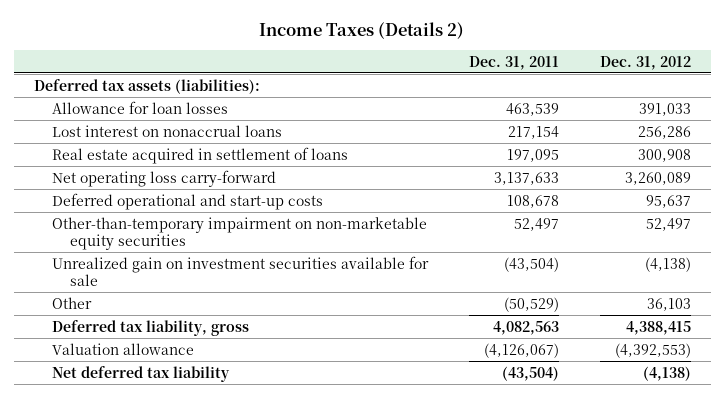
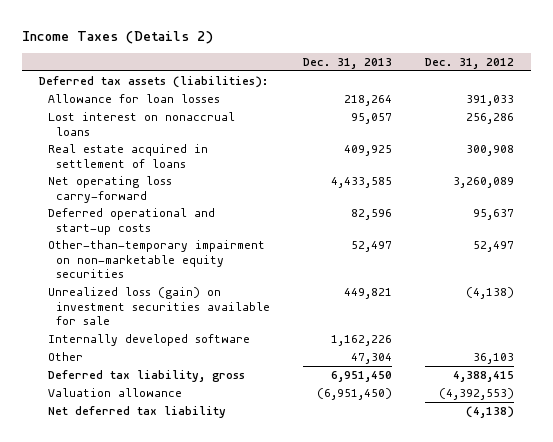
- | Dec. 31, 2011 | Dec. 31, 2012
+ | Dec. 31, 2013 | Dec. 31, 2012
- Unrealized gain on investment securities available for sale | (43,504) | (4,138)
+ Unrealized loss (gain) on investment securities available for sale | 449,821 | (4,138)
+ Internally developed software | 1,162,226 |

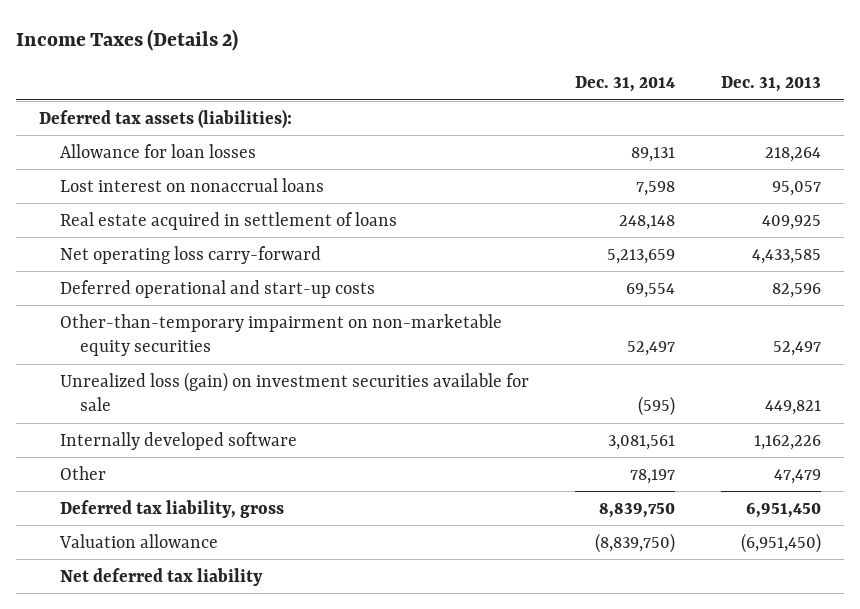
- | Dec. 31, 2013 | Dec. 31, 2012
+ | Dec. 31, 2014 | Dec. 31, 2013
- Other | 47,304 | 36,103
+ Other | 78,197 | 47,479

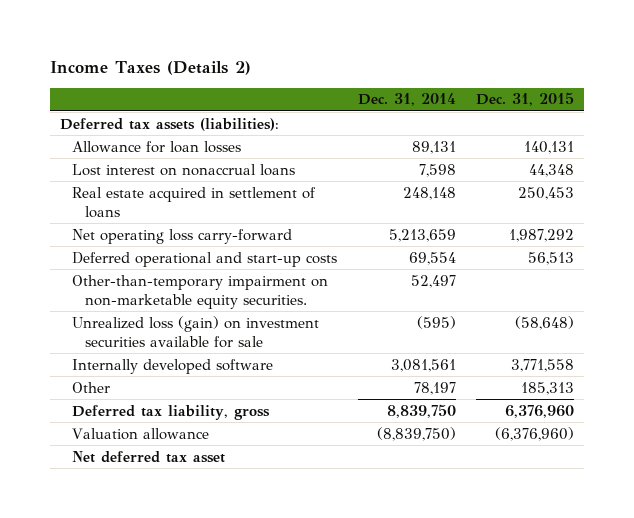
- | Dec. 31, 2014 | Dec. 31, 2013
+ | Dec. 31, 2014 | Dec. 31, 2015
- Other-than-temporary impairment on non-marketable equity securities | 52,497 | 52,497
+ Other-than-temporary impairment on non-marketable equity securities. | 52,497 |
- Net deferred tax liability
+ Net deferred tax asset

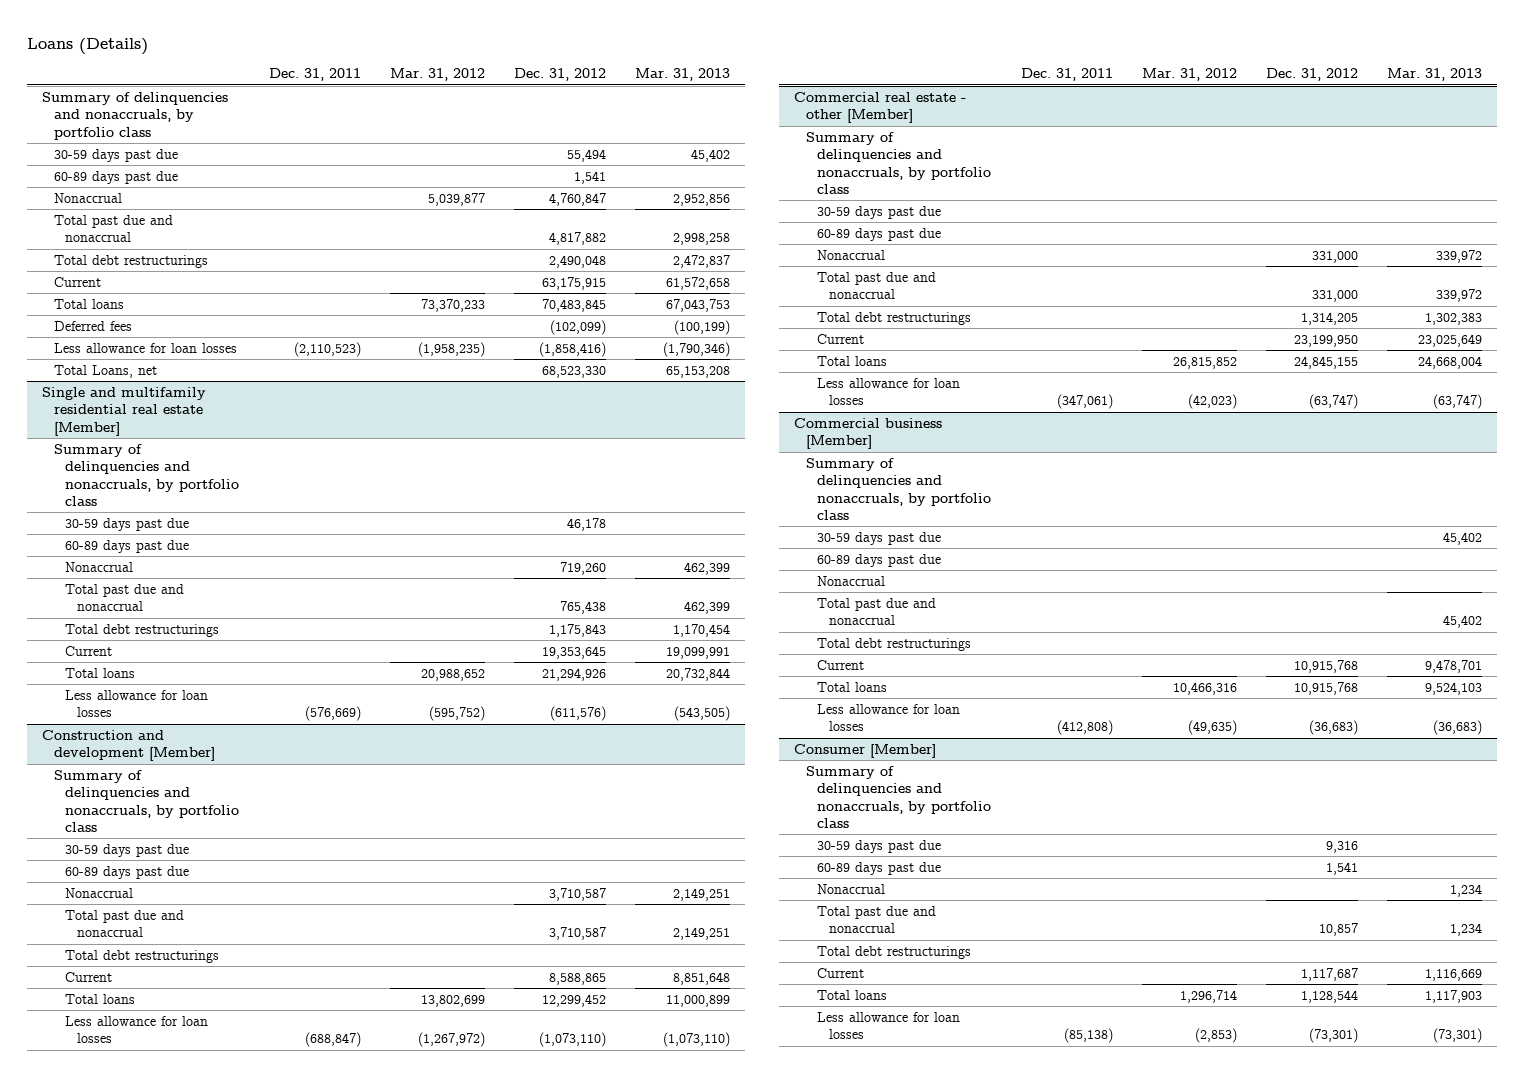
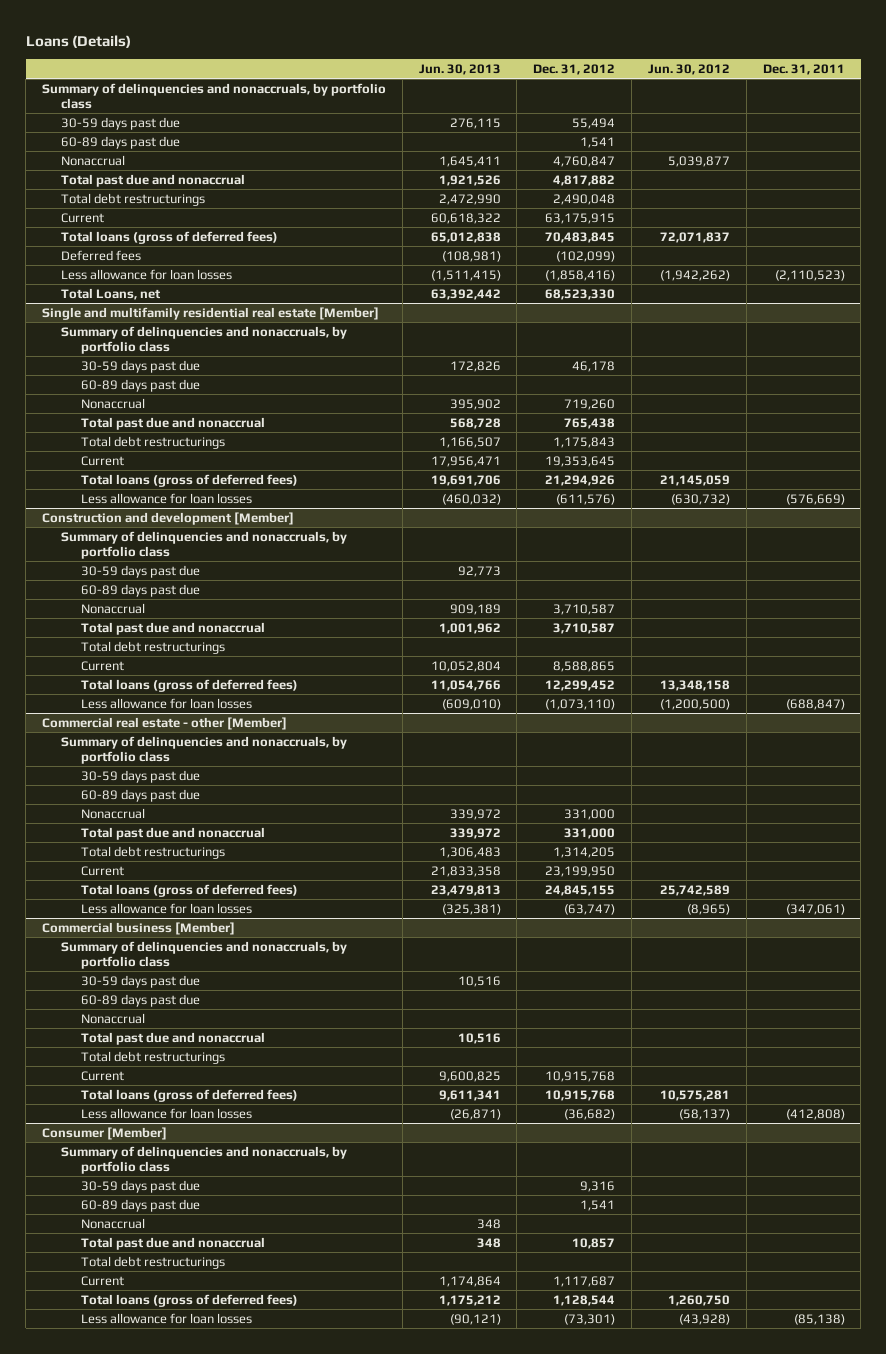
- | Dec. 31, 2011 | Mar. 31, 2012 | Dec. 31, 2012 | Mar. 31, 2013
+ | Jun. 30, 2013 | Dec. 31, 2012 | Jun. 30, 2012 | Dec. 31, 2011
- Total loans | | 73,370,233 | 70,483,845 | 67,043,753
+ Total loans (gross of deferred fees) | 65,012,838 | 70,483,845 | 72,071,837 |
@ Single and multifamily residential real estate [Member]
- Total loans | | 20,988,652 | 21,294,926 | 20,732,844
+ Total loans (gross of deferred fees) | 19,691,706 | 21,294,926 | 21,145,059 |
@ Construction and development [Member]
- Total loans | | 13,802,699 | 12,299,452 | 11,000,899
+ Total loans (gross of deferred fees) | 11,054,766 | 12,299,452 | 13,348,158 |
@ Commercial real estate - other [Member]
- Total loans | | 26,815,852 | 24,845,155 | 24,668,004
+ Total loans (gross of deferred fees) | 23,479,813 | 24,845,155 | 25,742,589 |
@ Commercial business [Member]
- Total loans | | 10,466,316 | 10,915,768 | 9,524,103
- Less allowance for loan losses | (412,808) | (49,635) | (36,683) | (36,683)
+ Total loans (gross of deferred fees) | 9,611,341 | 10,915,768 | 10,575,281 |
+ Less allowance for loan losses | (26,871) | (36,682) | (58,137) | (412,808)
@ Consumer [Member]
- Total loans | | 1,296,714 | 1,128,544 | 1,117,903
+ Total loans (gross of deferred fees) | 1,175,212 | 1,128,544 | 1,260,750 |

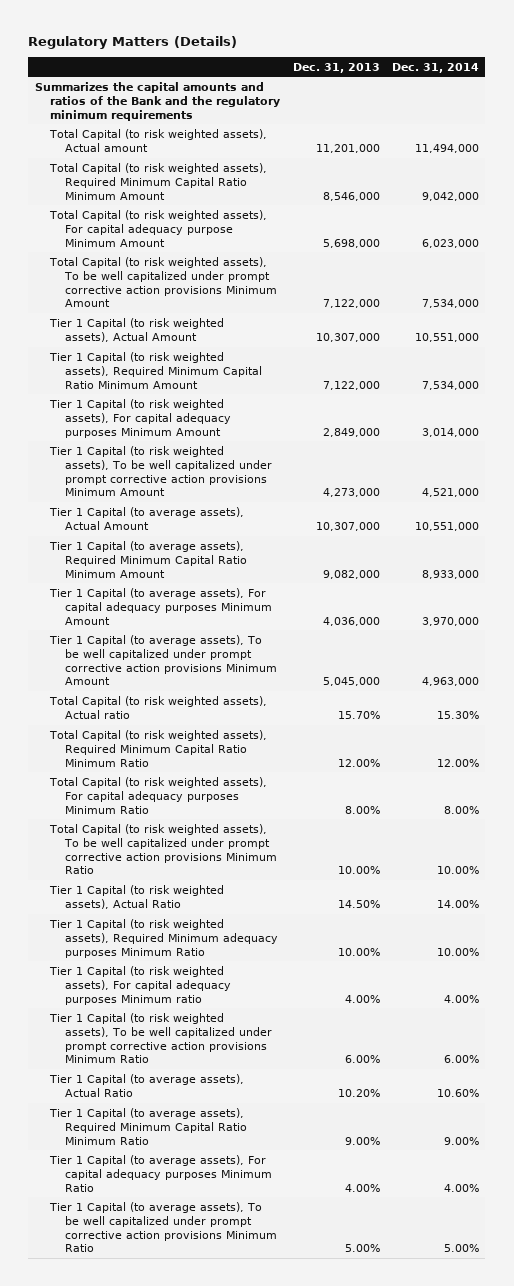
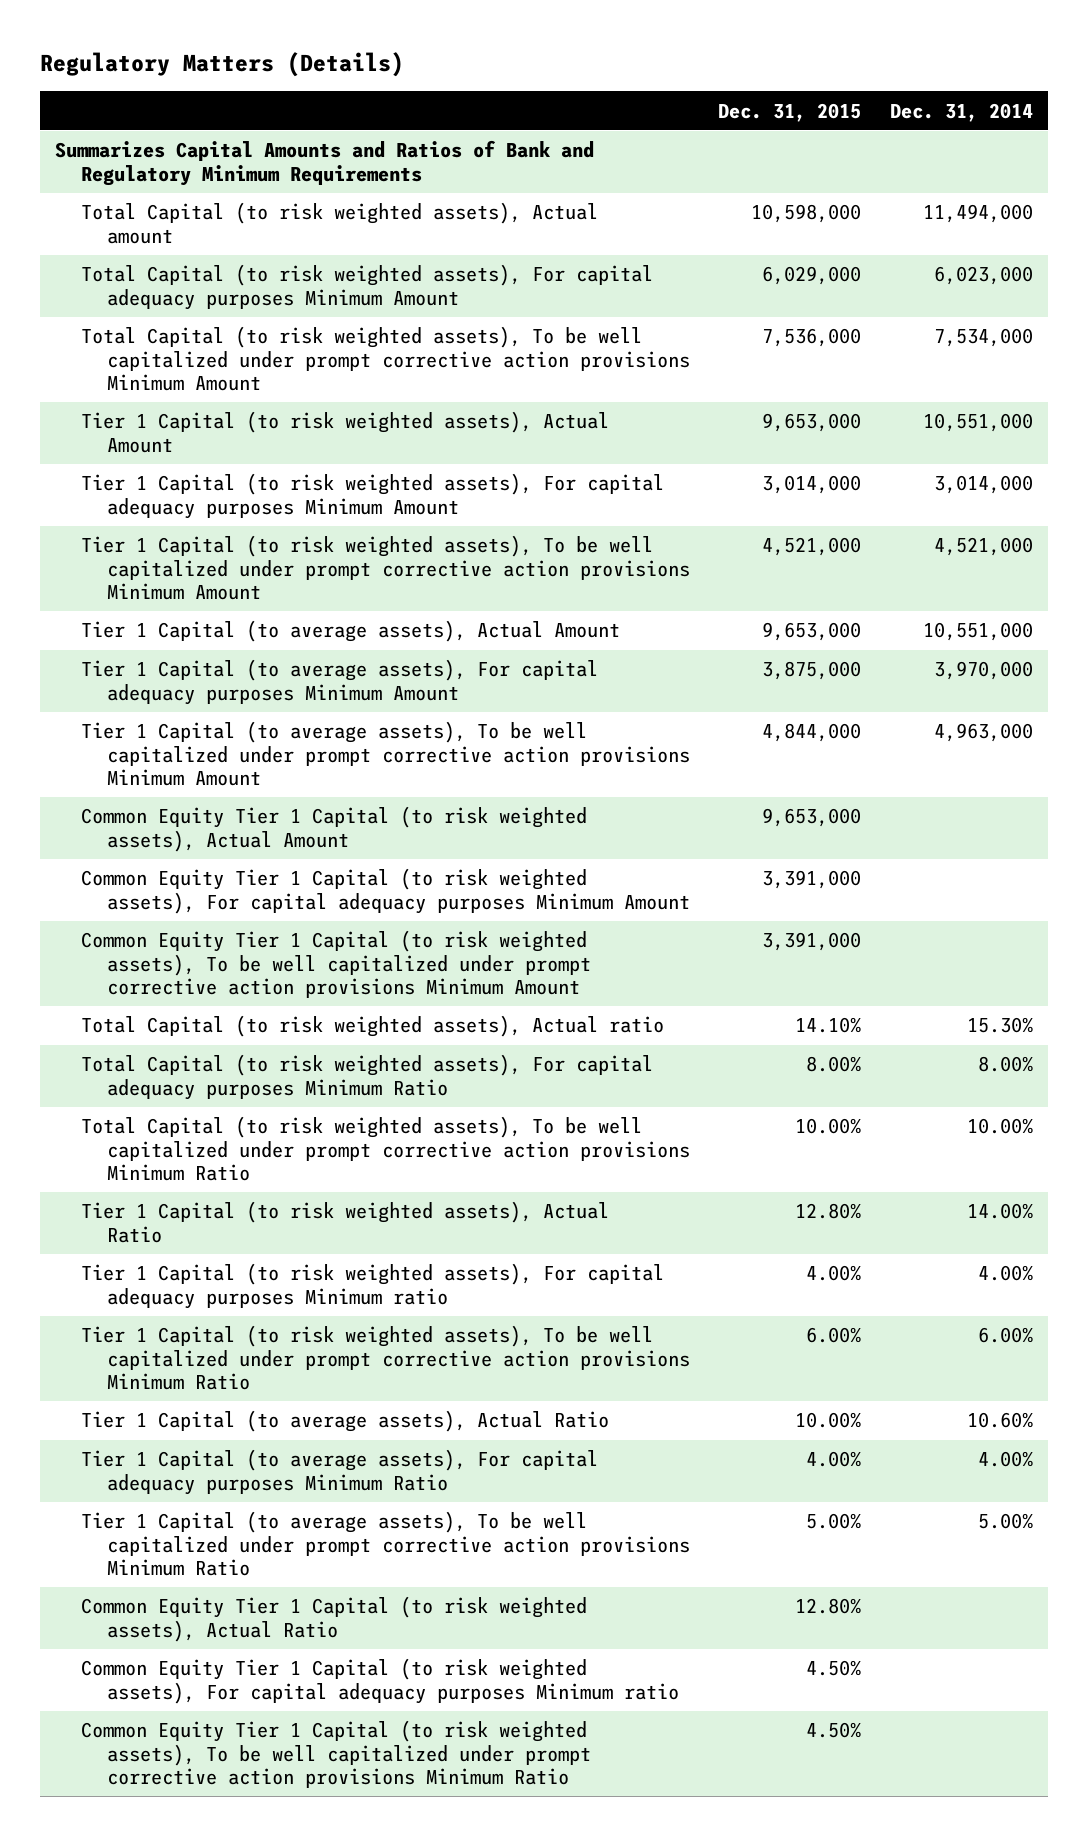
- | Dec. 31, 2013 | Dec. 31, 2014
+ | Dec. 31, 2015 | Dec. 31, 2014
- Summarizes the capital amounts and ratios of the Bank and the regulatory minimum requirements
+ Summarizes Capital Amounts and Ratios of Bank and Regulatory Minimum Requirements
- Total Capital (to risk weighted assets), Required Minimum Capital Ratio Minimum Amount | 8,546,000 | 9,042,000
- Total Capital (to risk weighted assets), For capital adequacy purpose Minimum Amount | 5,698,000 | 6,023,000
+ Total Capital (to risk weighted assets), For capital adequacy purposes Minimum Amount | 6,029,000 | 6,023,000
- Tier 1 Capital (to risk weighted assets), Required Minimum Capital Ratio Minimum Amount | 7,122,000 | 7,534,000
- Tier 1 Capital (to average assets), Required Minimum Capital Ratio Minimum Amount | 9,082,000 | 8,933,000
+ Common Equity Tier 1 Capital (to risk weighted assets), Actual Amount | 9,653,000 |
+ Common Equity Tier 1 Capital (to risk weighted assets), For capital adequacy purposes Minimum Amount | 3,391,000 |
+ Common Equity Tier 1 Capital (to risk weighted assets), To be well capitalized under prompt corrective action provisions Minimum Amount | 3,391,000 |
- Total Capital (to risk weighted assets), Required Minimum Capital Ratio Minimum Ratio | 12.00% | 12.00%
- Tier 1 Capital (to risk weighted assets), Required Minimum adequacy purposes Minimum Ratio | 10.00% | 10.00%
- Tier 1 Capital (to average assets), Required Minimum Capital Ratio Minimum Ratio | 9.00% | 9.00%
+ Common Equity Tier 1 Capital (to risk weighted assets), Actual Ratio | 12.80% |
+ Common Equity Tier 1 Capital (to risk weighted assets), For capital adequacy purposes Minimum ratio | 4.50% |
+ Common Equity Tier 1 Capital (to risk weighted assets), To be well capitalized under prompt corrective action provisions Minimum Ratio | 4.50% |

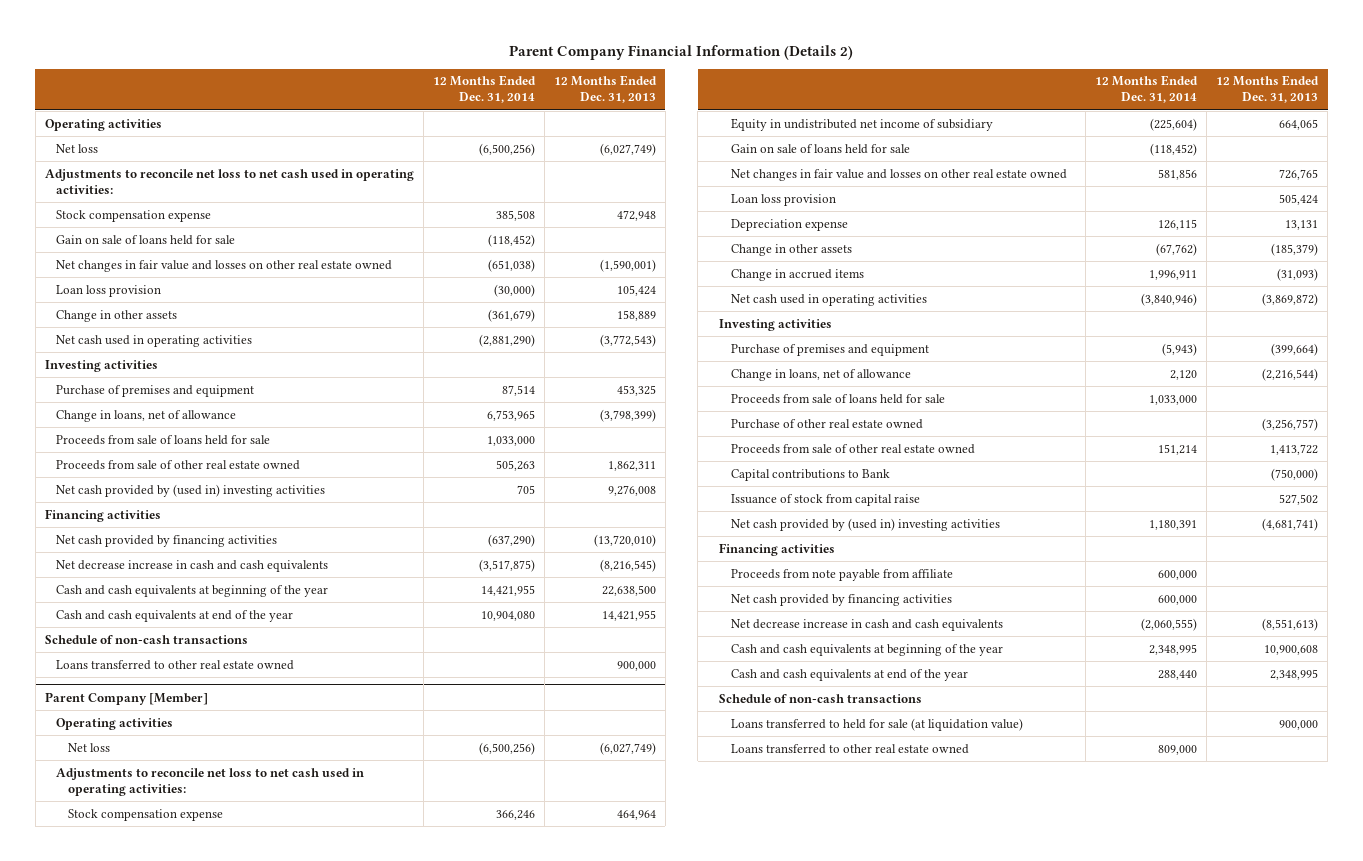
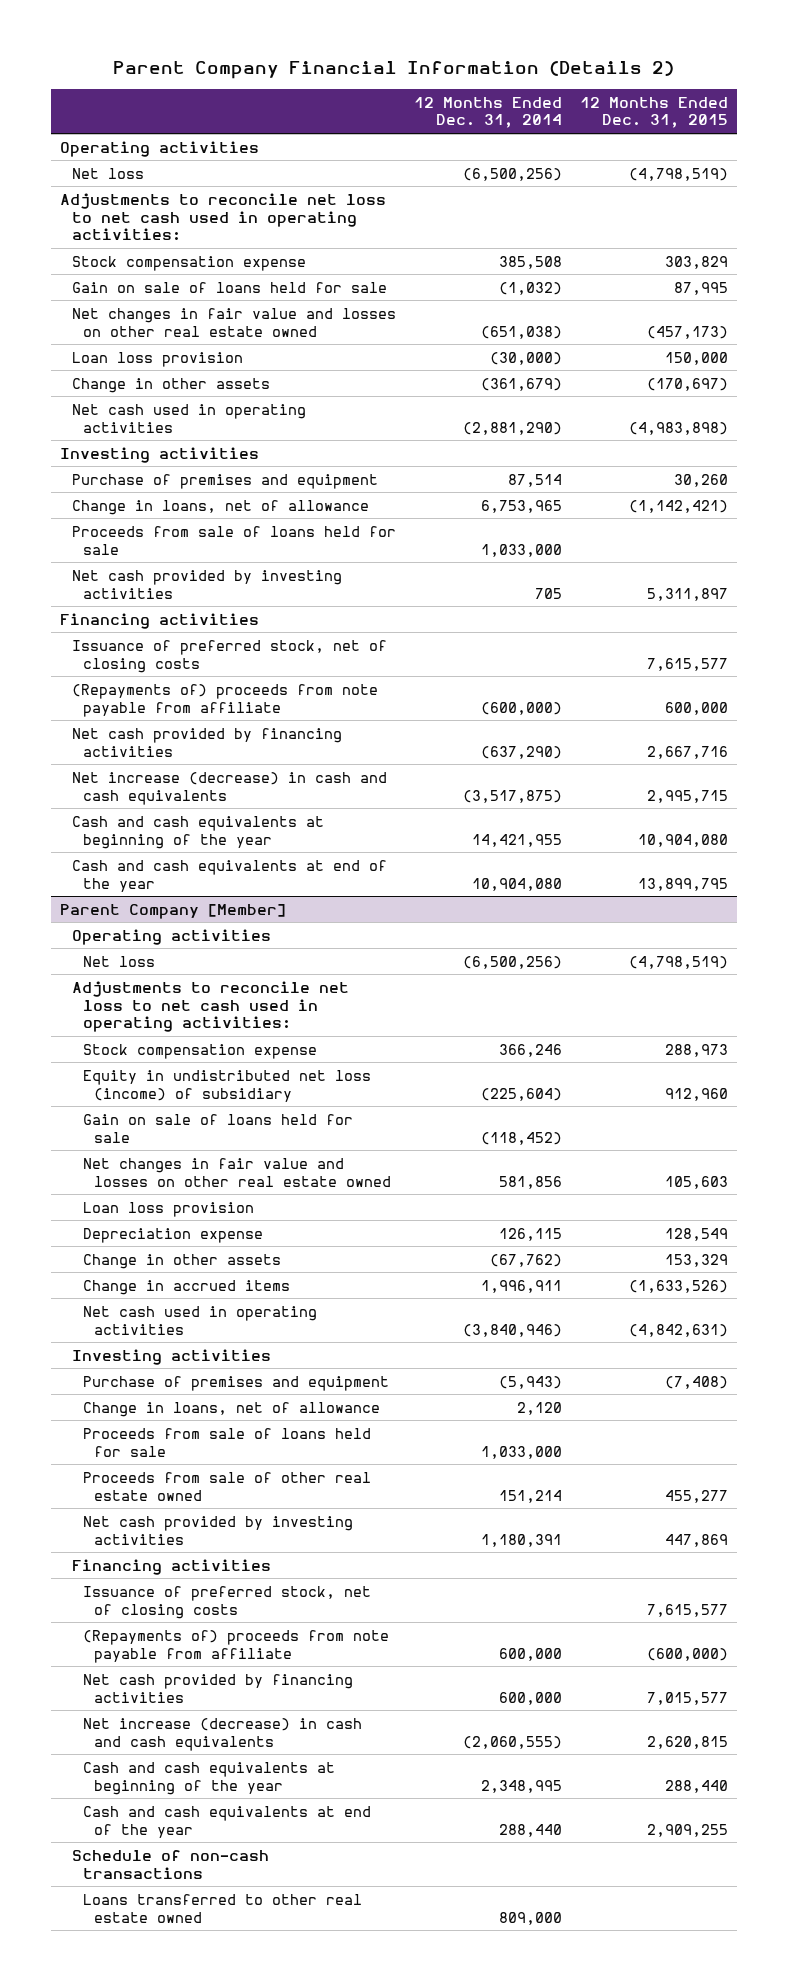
- | 12 Months Ended Dec. 31, 2014 | 12 Months Ended Dec. 31, 2013
+ | 12 Months Ended Dec. 31, 2014 | 12 Months Ended Dec. 31, 2015
- Gain on sale of loans held for sale | (118,452) |
+ Gain on sale of loans held for sale | (1,032) | 87,995
- Proceeds from sale of other real estate owned | 505,263 | 1,862,311
- Net cash provided by (used in) investing activities | 705 | 9,276,008
+ Net cash provided by investing activities | 705 | 5,311,897
+ Issuance of preferred stock, net of closing costs | | 7,615,577
+ (Repayments of) proceeds from note payable from affiliate | (600,000) | 600,000
- Net decrease increase in cash and cash equivalents | (3,517,875) | (8,216,545)
+ Net increase (decrease) in cash and cash equivalents | (3,517,875) | 2,995,715
- Schedule of non-cash transactions
- Loans transferred to other real estate owned | | 900,000
@ Parent Company [Member]
- Equity in undistributed net income of subsidiary | (225,604) | 664,065
+ Equity in undistributed net loss (income) of subsidiary | (225,604) | 912,960
- Purchase of other real estate owned | | (3,256,757)
- Capital contributions to Bank | | (750,000)
- Issuance of stock from capital raise | | 527,502
- Net cash provided by (used in) investing activities | 1,180,391 | (4,681,741)
+ Net cash provided by investing activities | 1,180,391 | 447,869
- Proceeds from note payable from affiliate | 600,000 |
+ Issuance of preferred stock, net of closing costs | | 7,615,577
+ (Repayments of) proceeds from note payable from affiliate | 600,000 | (600,000)
- Net decrease increase in cash and cash equivalents | (2,060,555) | (8,551,613)
+ Net increase (decrease) in cash and cash equivalents | (2,060,555) | 2,620,815
- Loans transferred to held for sale (at liquidation value) | | 900,000

